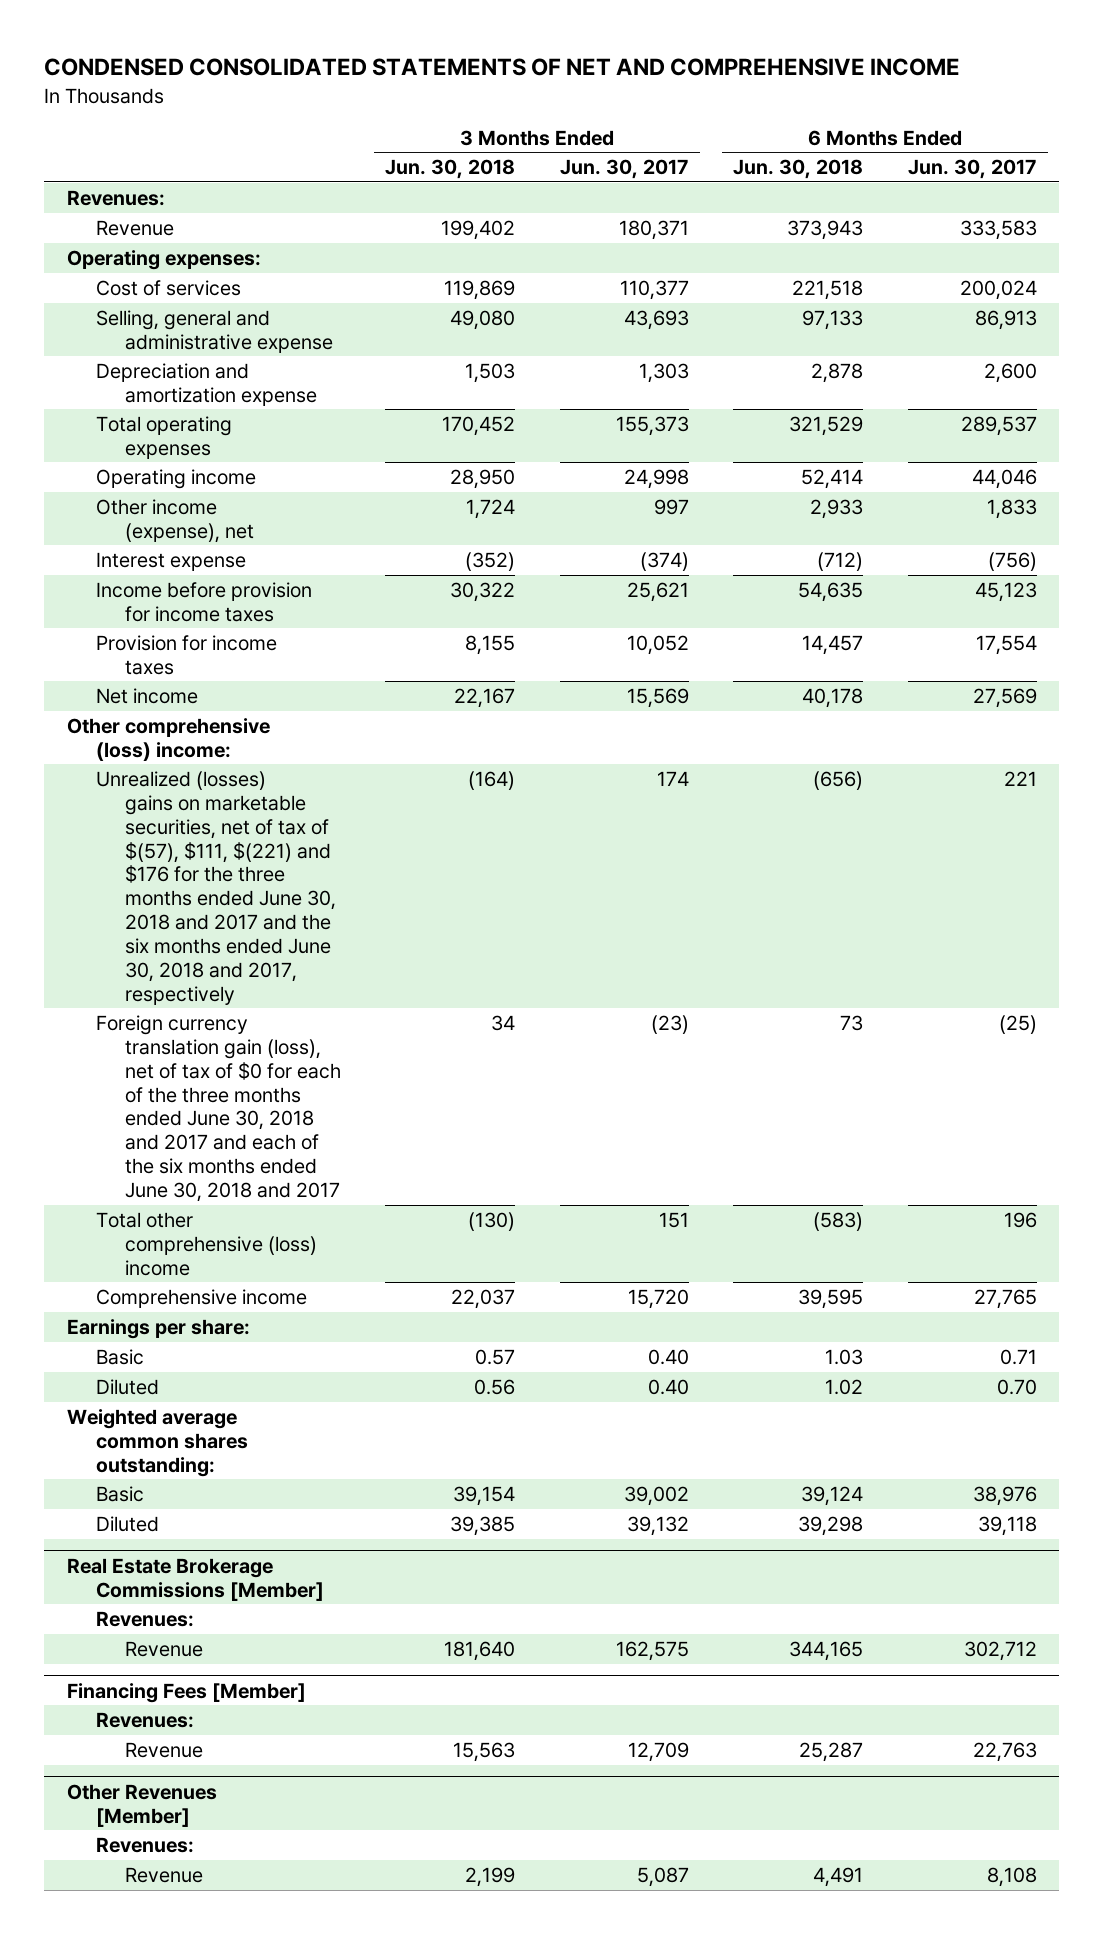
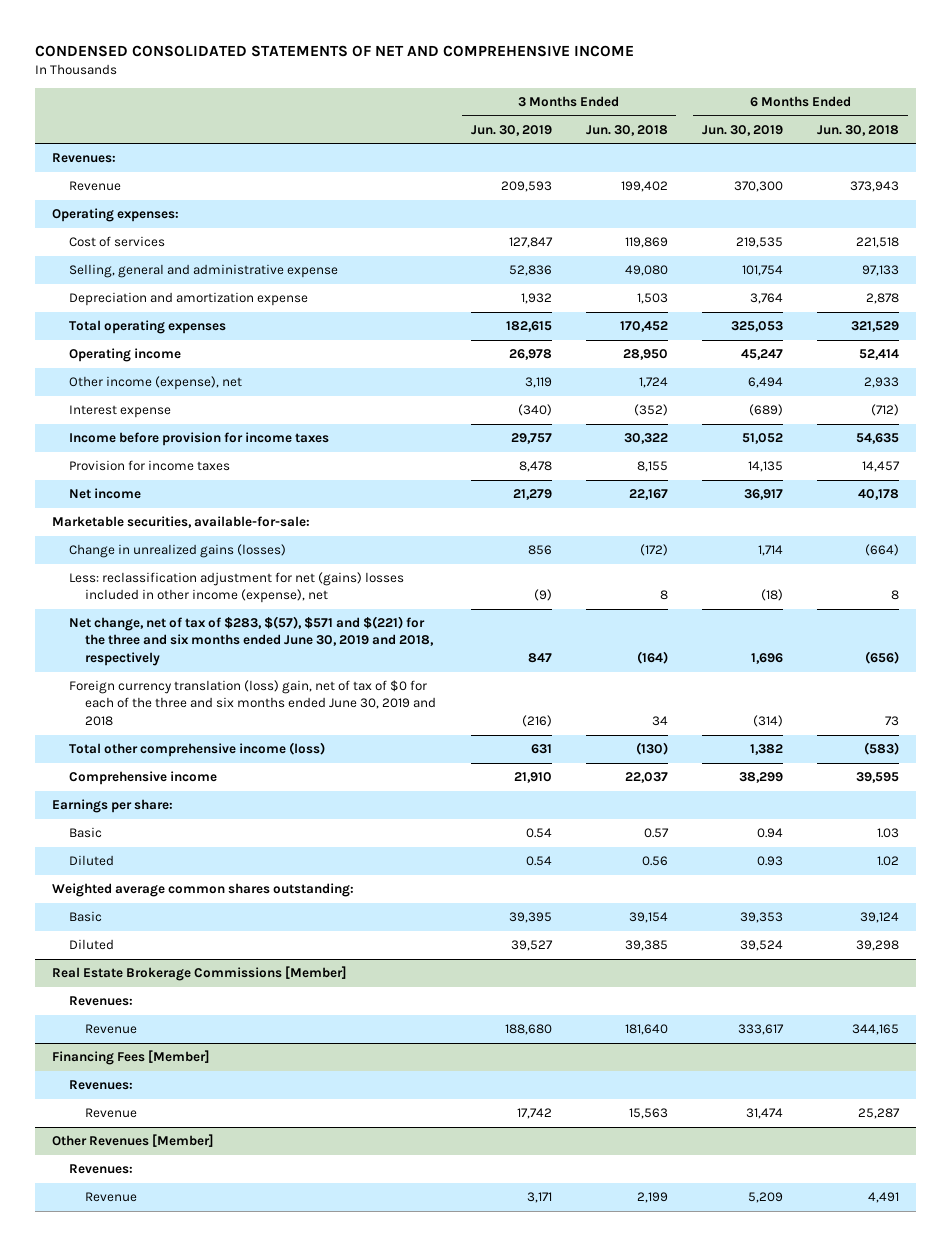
- | 3 Months Ended Jun. 30, 2018 | 3 Months Ended Jun. 30, 2017 | 6 Months Ended Jun. 30, 2018 | 6 Months Ended Jun. 30, 2017
+ | 3 Months Ended Jun. 30, 2019 | 3 Months Ended Jun. 30, 2018 | 6 Months Ended Jun. 30, 2019 | 6 Months Ended Jun. 30, 2018
- Other comprehensive (loss) income:
- Unrealized (losses) gains on marketable securities, net of tax of $(57), $111, $(221) and $176 for the three months ended June 30, 2018 and 2017 and the six months ended June 30, 2018 and 2017, respectively | (164) | 174 | (656) | 221
- Foreign currency translation gain (loss), net of tax of $0 for each of the three months ended June 30, 2018 and 2017 and each of the six months ended June 30, 2018 and 2017 | 34 | (23) | 73 | (25)
- Total other comprehensive (loss) income | (130) | 151 | (583) | 196
+ Marketable securities, available-for-sale:
+ Change in unrealized gains (losses) | 856 | (172) | 1,714 | (664)
+ Less: reclassification adjustment for net (gains) losses included in other income (expense), net | (9) | 8 | (18) | 8
+ Net change, net of tax of $283, $(57), $571 and $(221) for the three and six months ended June 30, 2019 and 2018, respectively | 847 | (164) | 1,696 | (656)
+ Foreign currency translation (loss) gain, net of tax of $0 for each of the three and six months ended June 30, 2019 and 2018 | (216) | 34 | (314) | 73
+ Total other comprehensive income (loss) | 631 | (130) | 1,382 | (583)

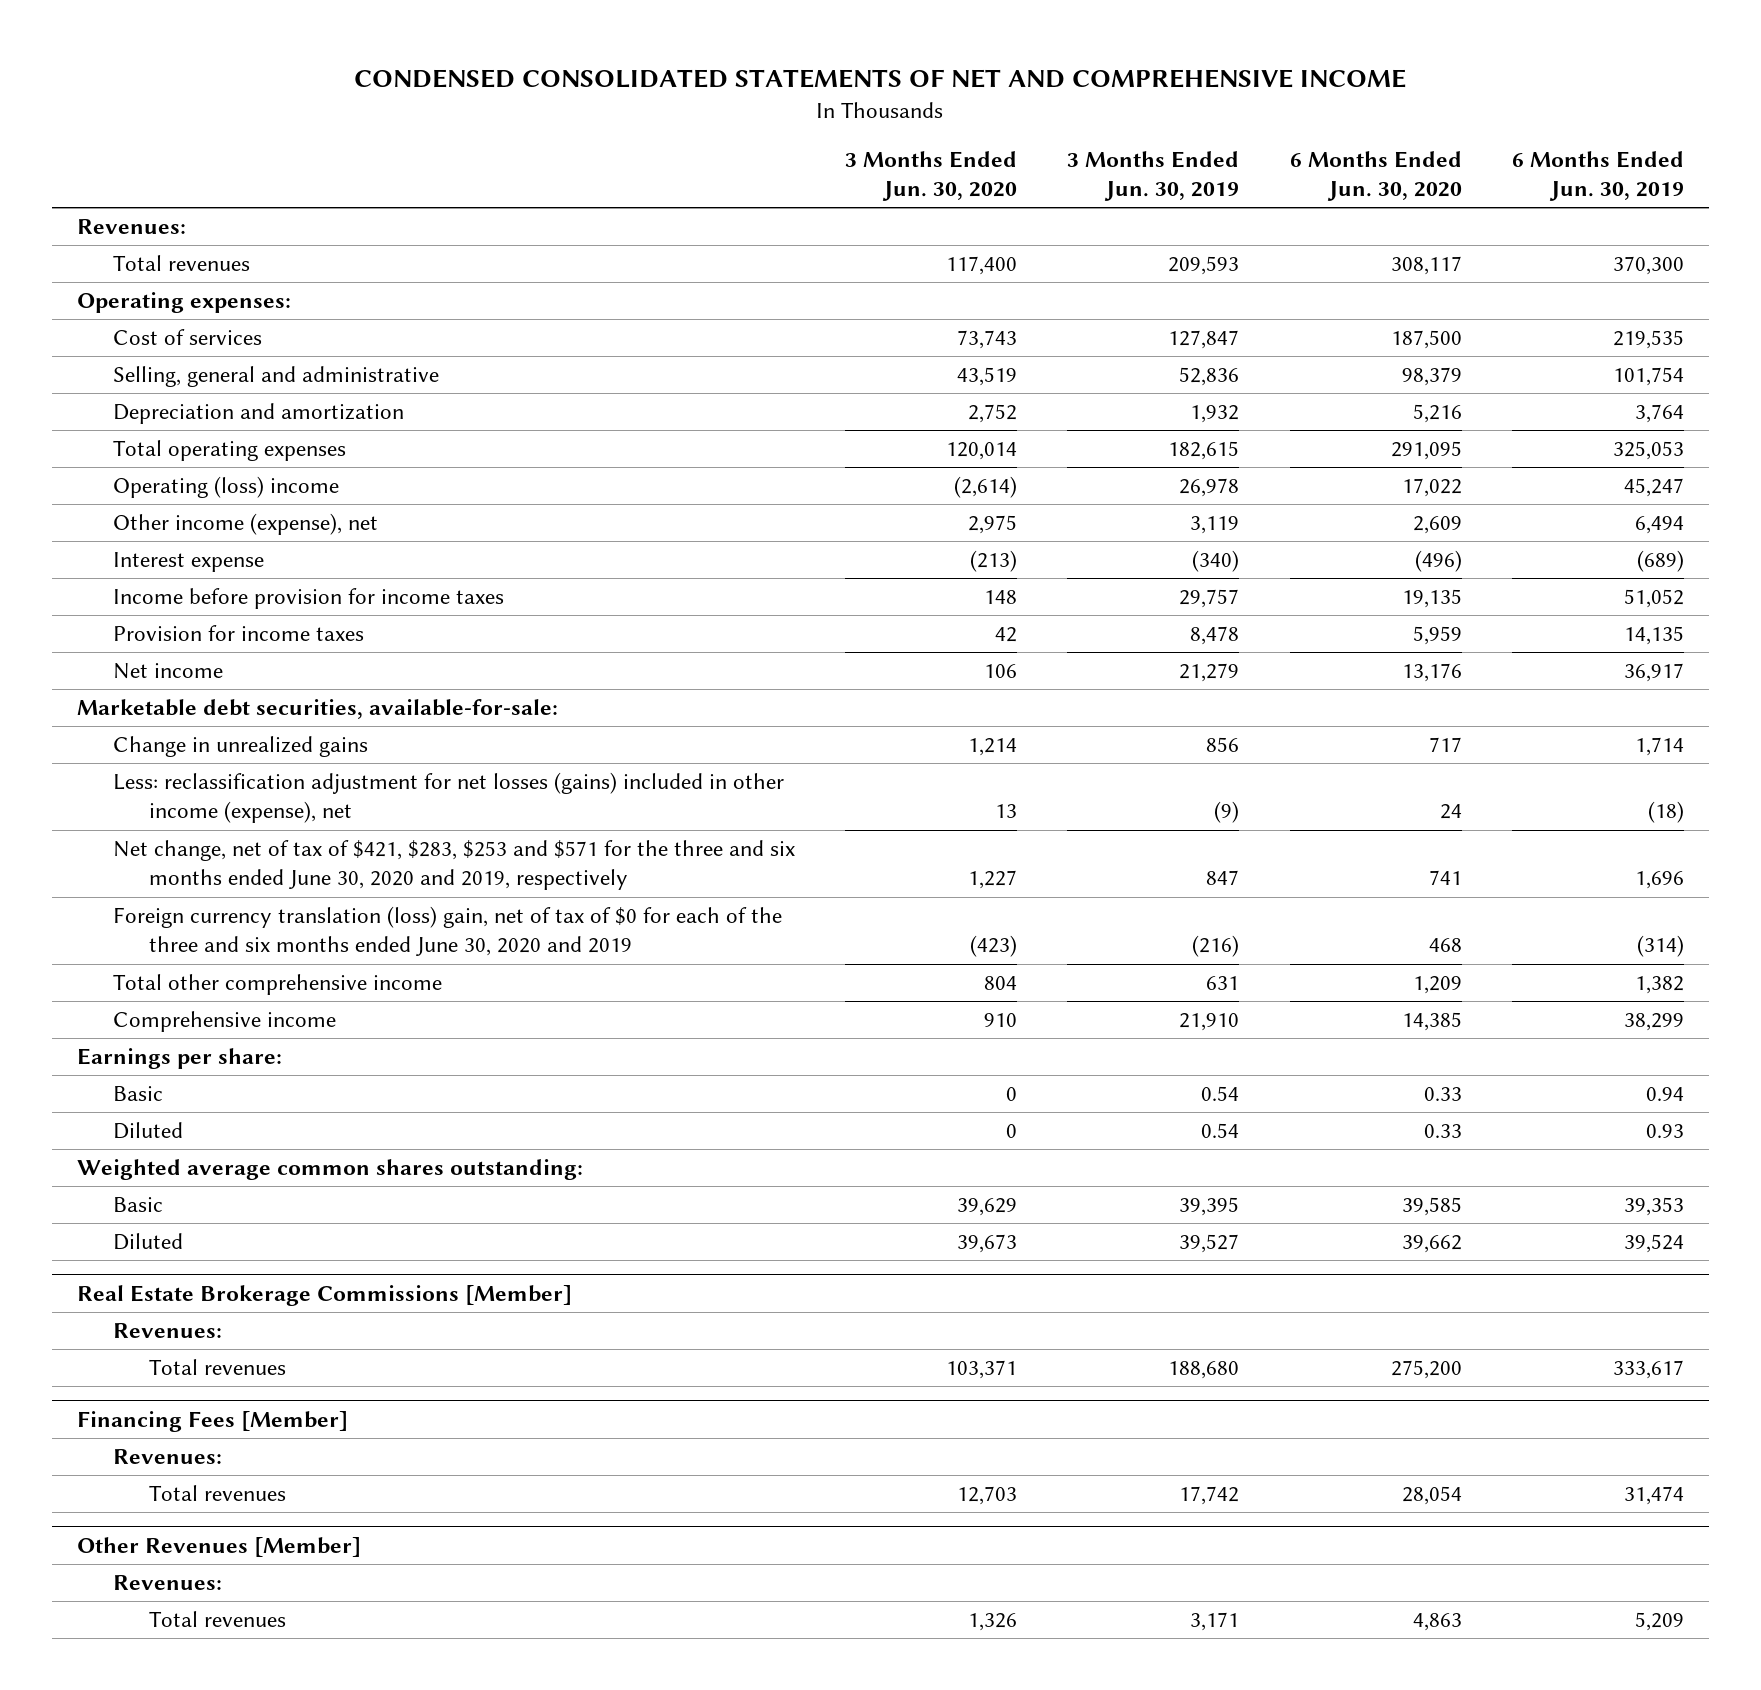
- | 3 Months Ended Jun. 30, 2019 | 3 Months Ended Jun. 30, 2018 | 6 Months Ended Jun. 30, 2019 | 6 Months Ended Jun. 30, 2018
+ | 3 Months Ended Jun. 30, 2020 | 3 Months Ended Jun. 30, 2019 | 6 Months Ended Jun. 30, 2020 | 6 Months Ended Jun. 30, 2019
- Revenue | 209,593 | 199,402 | 370,300 | 373,943
+ Total revenues | 117,400 | 209,593 | 308,117 | 370,300
- Selling, general and administrative expense | 52,836 | 49,080 | 101,754 | 97,133
- Depreciation and amortization expense | 1,932 | 1,503 | 3,764 | 2,878
+ Selling, general and administrative | 43,519 | 52,836 | 98,379 | 101,754
+ Depreciation and amortization | 2,752 | 1,932 | 5,216 | 3,764
- Operating income | 26,978 | 28,950 | 45,247 | 52,414
+ Operating (loss) income | (2,614) | 26,978 | 17,022 | 45,247
- Marketable securities, available-for-sale:
- Change in unrealized gains (losses) | 856 | (172) | 1,714 | (664)
- Less: reclassification adjustment for net (gains) losses included in other income (expense), net | (9) | 8 | (18) | 8
- Net change, net of tax of $283, $(57), $571 and $(221) for the three and six months ended June 30, 2019 and 2018, respectively | 847 | (164) | 1,696 | (656)
- Foreign currency translation (loss) gain, net of tax of $0 for each of the three and six months ended June 30, 2019 and 2018 | (216) | 34 | (314) | 73
- Total other comprehensive income (loss) | 631 | (130) | 1,382 | (583)
+ Marketable debt securities, available-for-sale:
+ Change in unrealized gains | 1,214 | 856 | 717 | 1,714
+ Less: reclassification adjustment for net losses (gains) included in other income (expense), net | 13 | (9) | 24 | (18)
+ Net change, net of tax of $421, $283, $253 and $571 for the three and six months ended June 30, 2020 and 2019, respectively | 1,227 | 847 | 741 | 1,696
+ Foreign currency translation (loss) gain, net of tax of $0 for each of the three and six months ended June 30, 2020 and 2019 | (423) | (216) | 468 | (314)
+ Total other comprehensive income | 804 | 631 | 1,209 | 1,382
@ Real Estate Brokerage Commissions [Member]
- Revenue | 188,680 | 181,640 | 333,617 | 344,165
+ Total revenues | 103,371 | 188,680 | 275,200 | 333,617
@ Financing Fees [Member]
- Revenue | 17,742 | 15,563 | 31,474 | 25,287
+ Total revenues | 12,703 | 17,742 | 28,054 | 31,474
@ Other Revenues [Member]
- Revenue | 3,171 | 2,199 | 5,209 | 4,491
+ Total revenues | 1,326 | 3,171 | 4,863 | 5,209

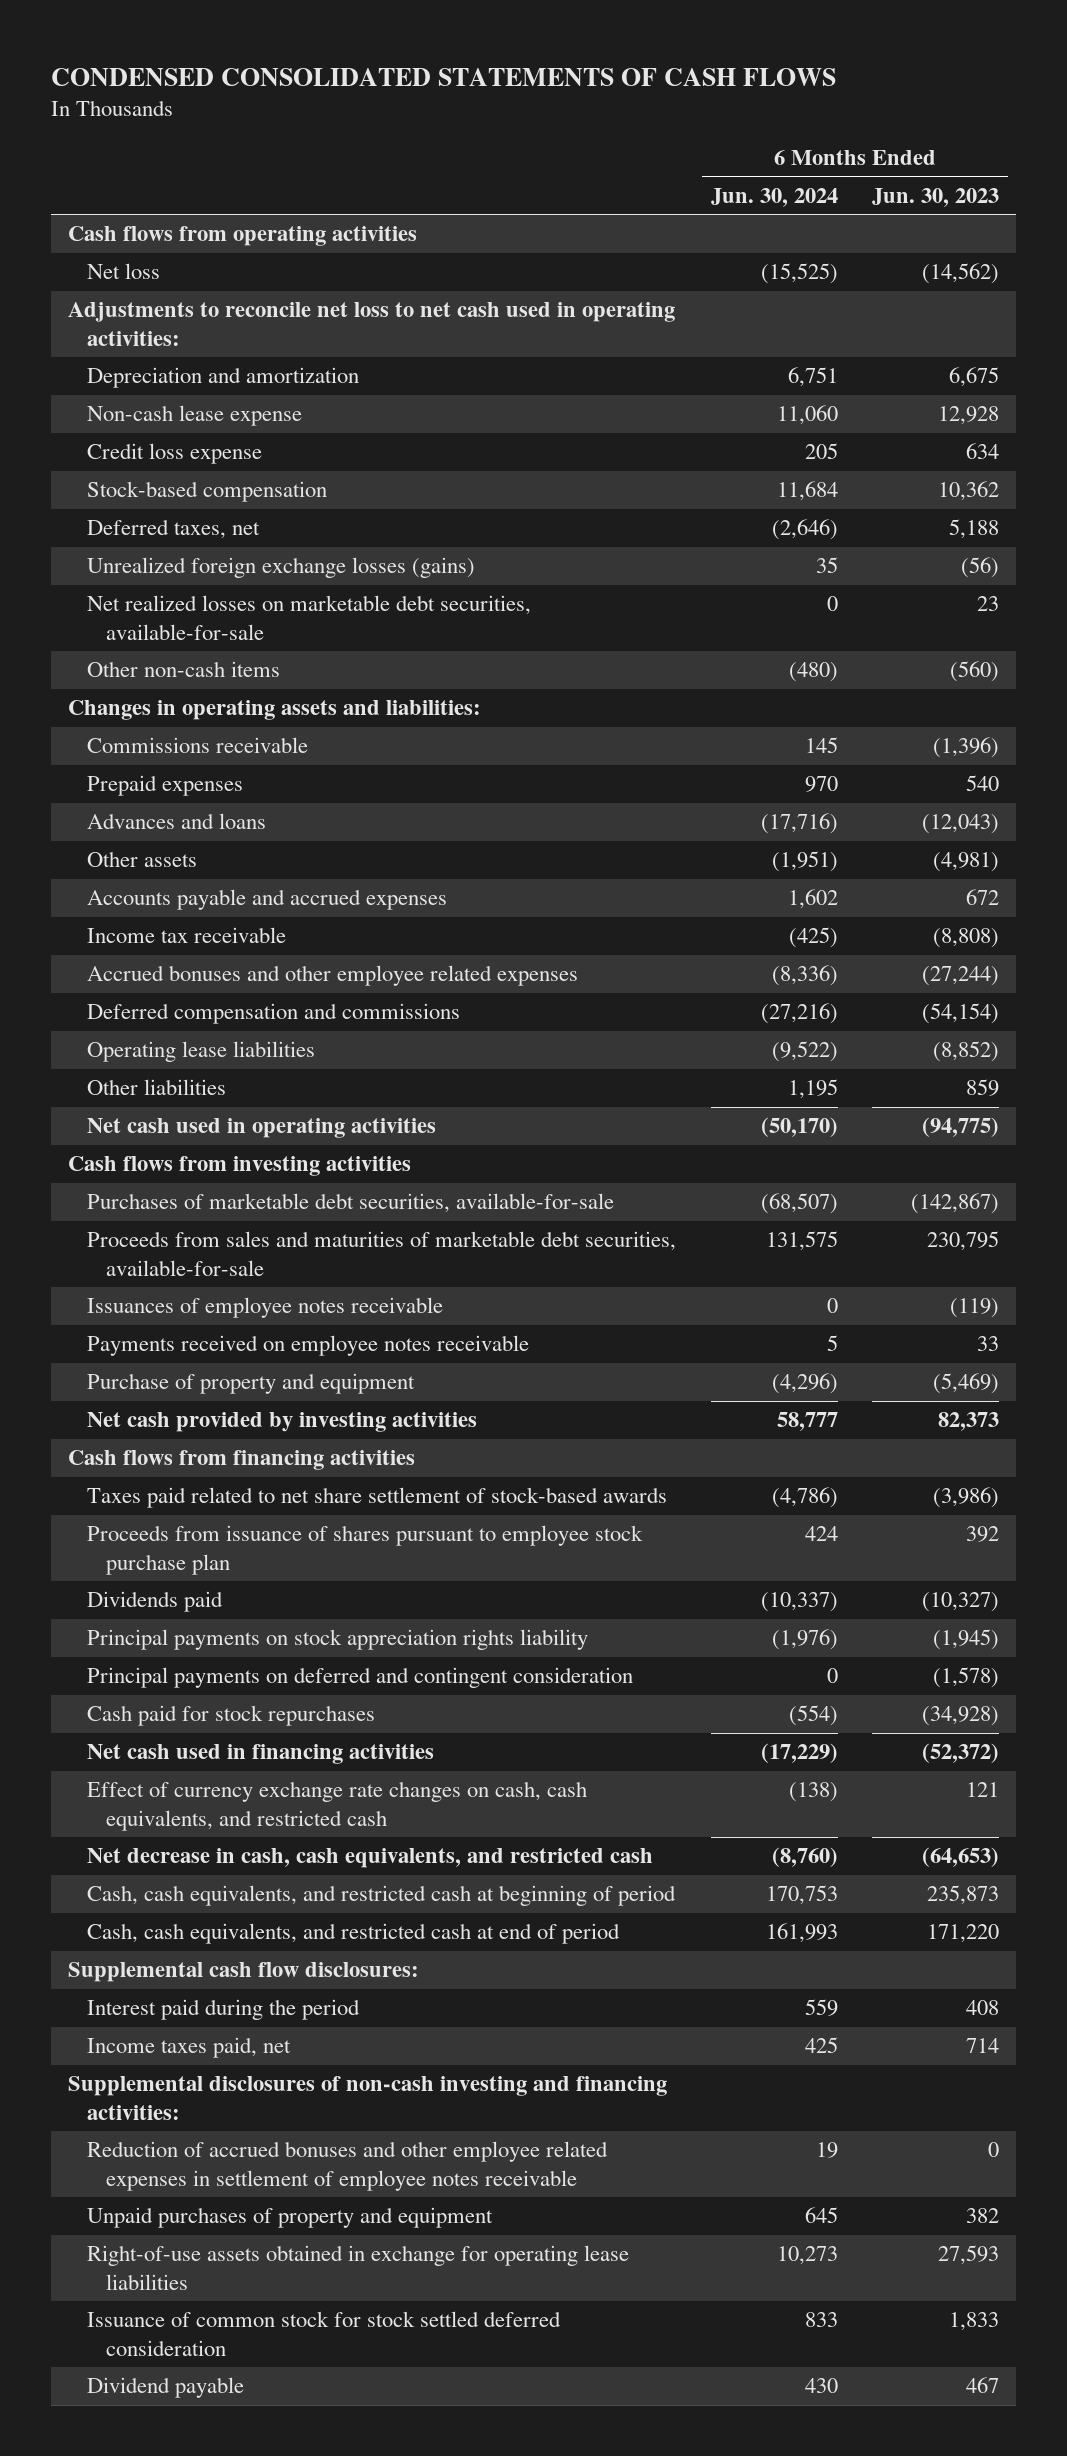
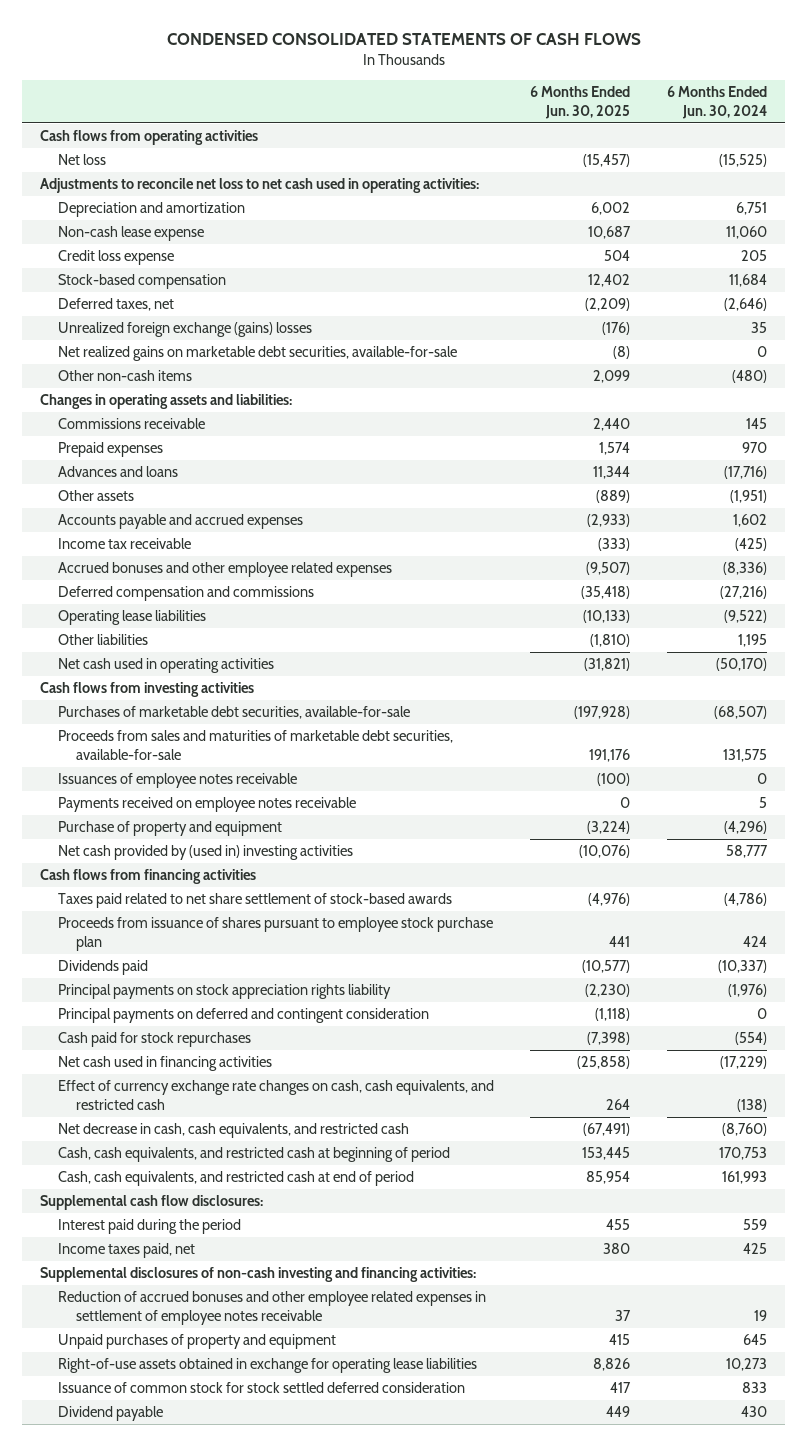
- | 6 Months Ended Jun. 30, 2024 | 6 Months Ended Jun. 30, 2023
+ | 6 Months Ended Jun. 30, 2025 | 6 Months Ended Jun. 30, 2024
- Unrealized foreign exchange losses (gains) | 35 | (56)
- Net realized losses on marketable debt securities, available-for-sale | 0 | 23
+ Unrealized foreign exchange (gains) losses | (176) | 35
+ Net realized gains on marketable debt securities, available-for-sale | (8) | 0
- Net cash provided by investing activities | 58,777 | 82,373
+ Net cash provided by (used in) investing activities | (10,076) | 58,777

